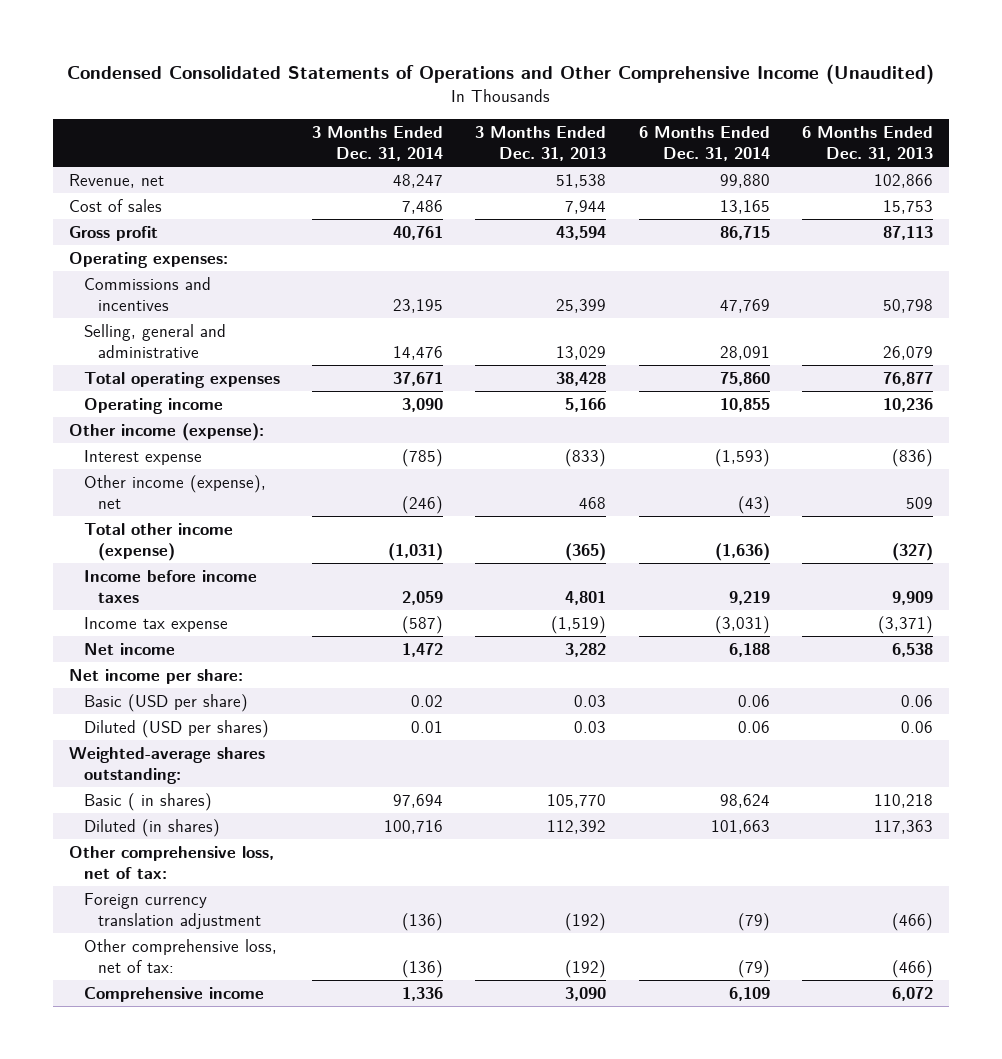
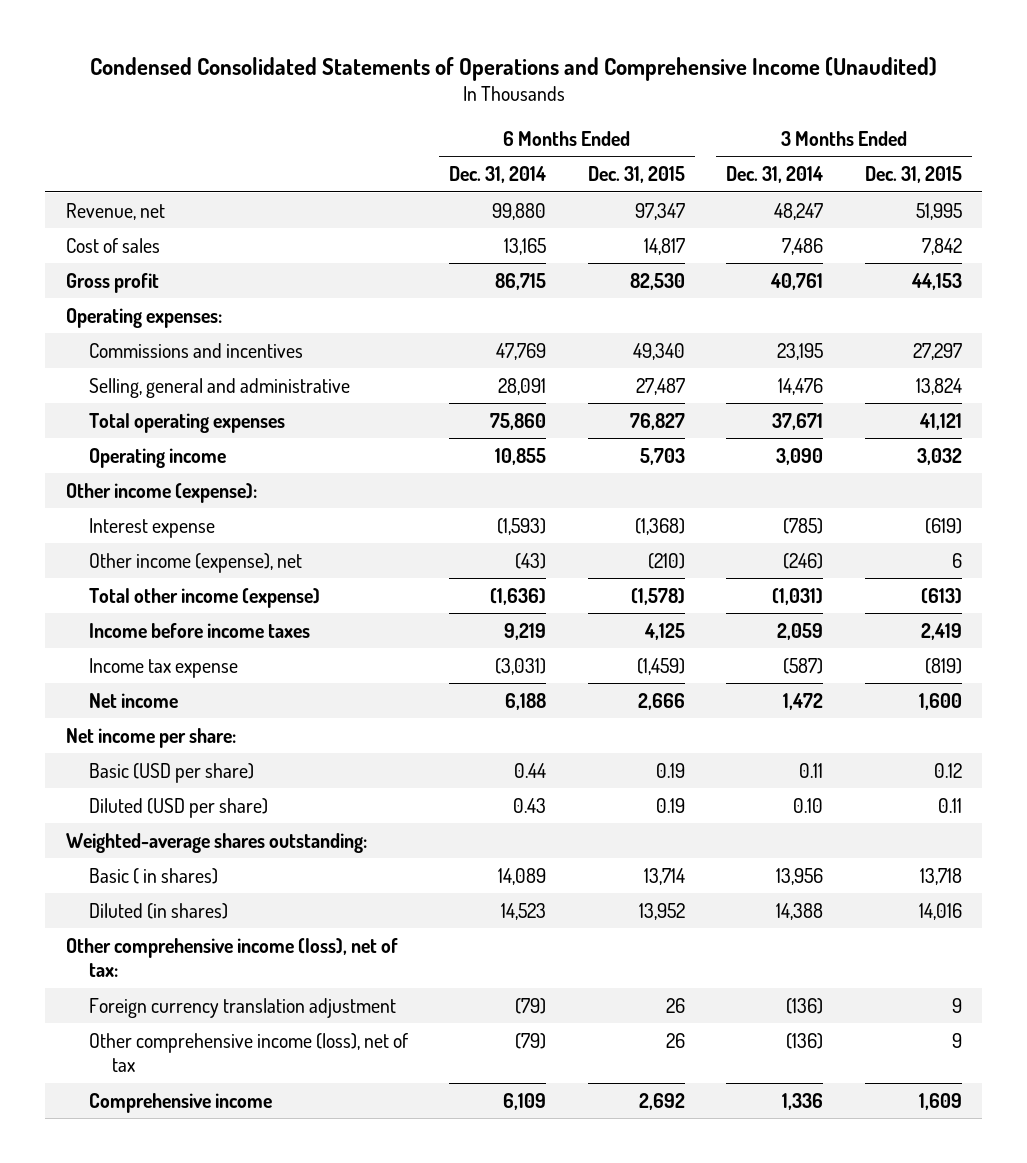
- Condensed Consolidated Statements of Operations and Other Comprehensive Income (Unaudited)
+ Condensed Consolidated Statements of Operations and Comprehensive Income (Unaudited)
- | 3 Months Ended Dec. 31, 2014 | 3 Months Ended Dec. 31, 2013 | 6 Months Ended Dec. 31, 2014 | 6 Months Ended Dec. 31, 2013
+ | 6 Months Ended Dec. 31, 2014 | 6 Months Ended Dec. 31, 2015 | 3 Months Ended Dec. 31, 2014 | 3 Months Ended Dec. 31, 2015
- Basic (USD per share) | 0.02 | 0.03 | 0.06 | 0.06
- Diluted (USD per shares) | 0.01 | 0.03 | 0.06 | 0.06
+ Basic (USD per share) | 0.44 | 0.19 | 0.11 | 0.12
+ Diluted (USD per share) | 0.43 | 0.19 | 0.10 | 0.11
- Basic ( in shares) | 97,694 | 105,770 | 98,624 | 110,218
- Diluted (in shares) | 100,716 | 112,392 | 101,663 | 117,363
- Other comprehensive loss, net of tax:
+ Basic ( in shares) | 14,089 | 13,714 | 13,956 | 13,718
+ Diluted (in shares) | 14,523 | 13,952 | 14,388 | 14,016
+ Other comprehensive income (loss), net of tax:
- Other comprehensive loss, net of tax: | (136) | (192) | (79) | (466)
+ Other comprehensive income (loss), net of tax | (79) | 26 | (136) | 9

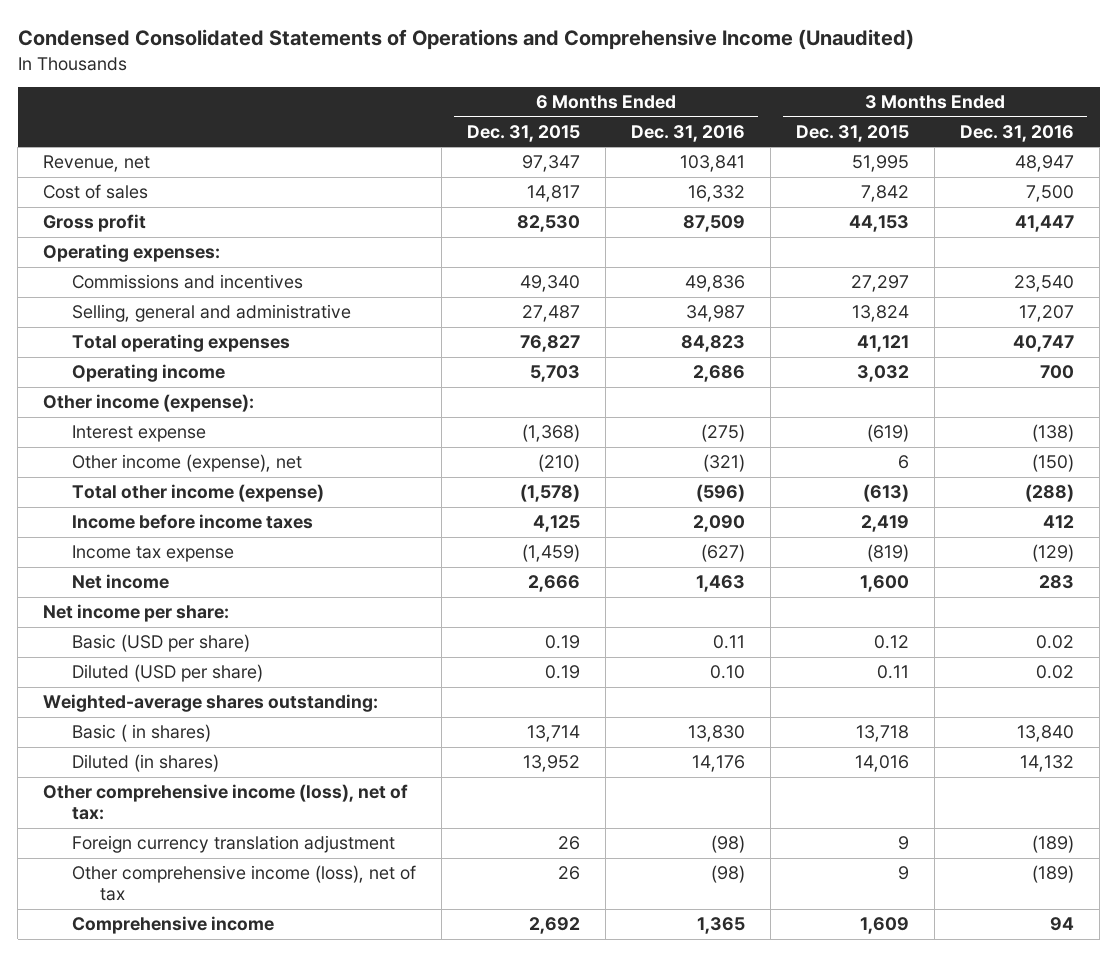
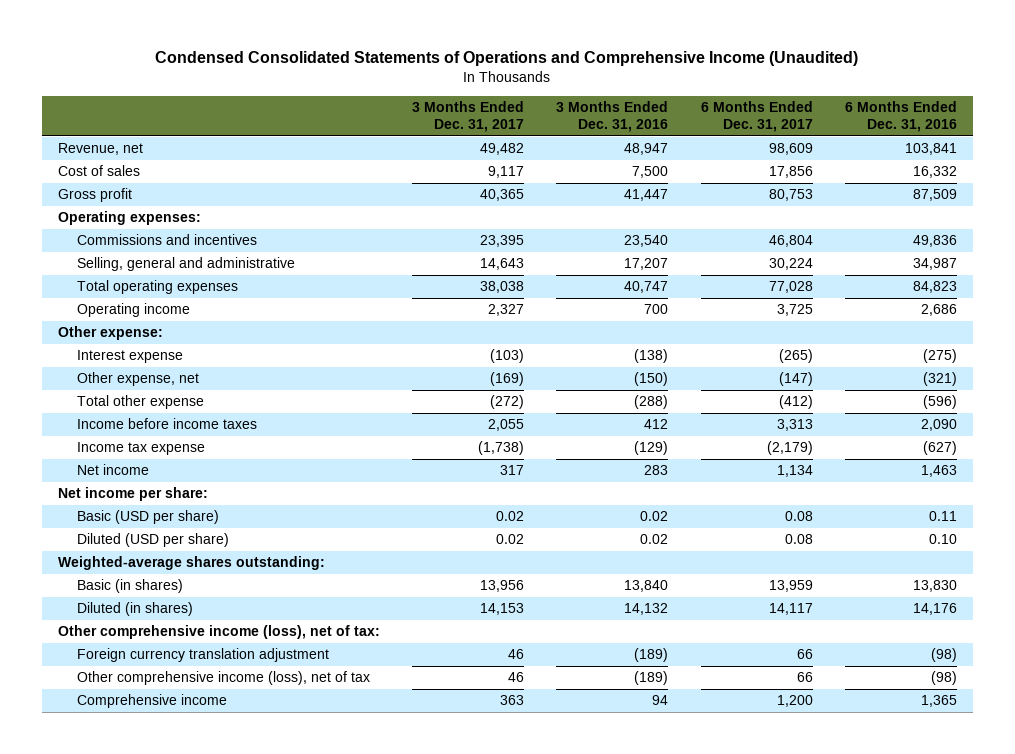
- | 6 Months Ended Dec. 31, 2015 | 6 Months Ended Dec. 31, 2016 | 3 Months Ended Dec. 31, 2015 | 3 Months Ended Dec. 31, 2016
+ | 3 Months Ended Dec. 31, 2017 | 3 Months Ended Dec. 31, 2016 | 6 Months Ended Dec. 31, 2017 | 6 Months Ended Dec. 31, 2016
- Other income (expense):
+ Other expense:
- Other income (expense), net | (210) | (321) | 6 | (150)
- Total other income (expense) | (1,578) | (596) | (613) | (288)
+ Other expense, net | (169) | (150) | (147) | (321)
+ Total other expense | (272) | (288) | (412) | (596)
- Basic ( in shares) | 13,714 | 13,830 | 13,718 | 13,840
+ Basic (in shares) | 13,956 | 13,840 | 13,959 | 13,830

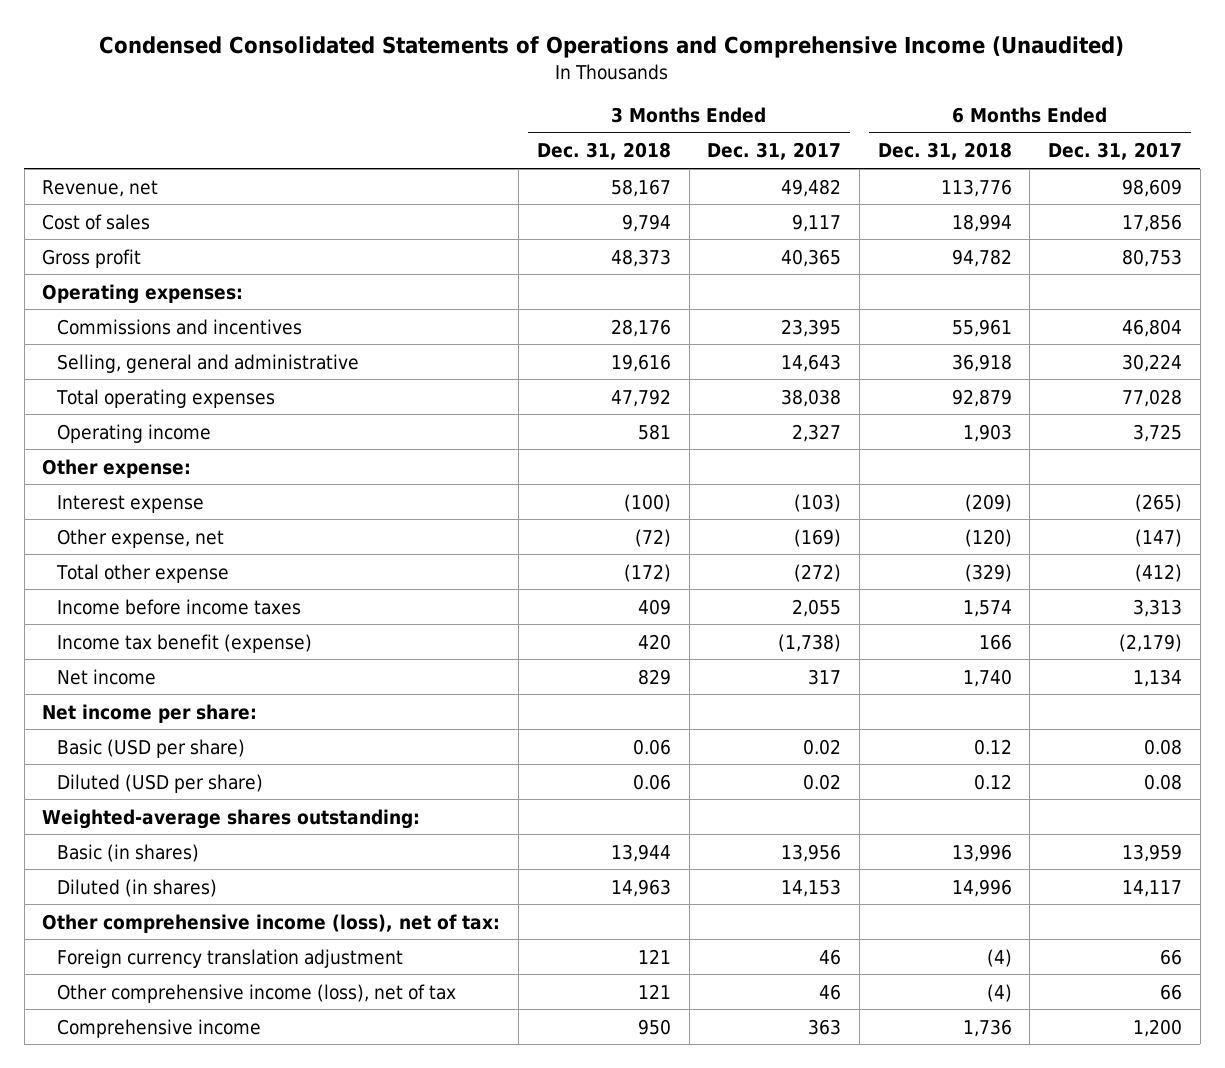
- | 3 Months Ended Dec. 31, 2017 | 3 Months Ended Dec. 31, 2016 | 6 Months Ended Dec. 31, 2017 | 6 Months Ended Dec. 31, 2016
+ | 3 Months Ended Dec. 31, 2018 | 3 Months Ended Dec. 31, 2017 | 6 Months Ended Dec. 31, 2018 | 6 Months Ended Dec. 31, 2017
- Income tax expense | (1,738) | (129) | (2,179) | (627)
+ Income tax benefit (expense) | 420 | (1,738) | 166 | (2,179)

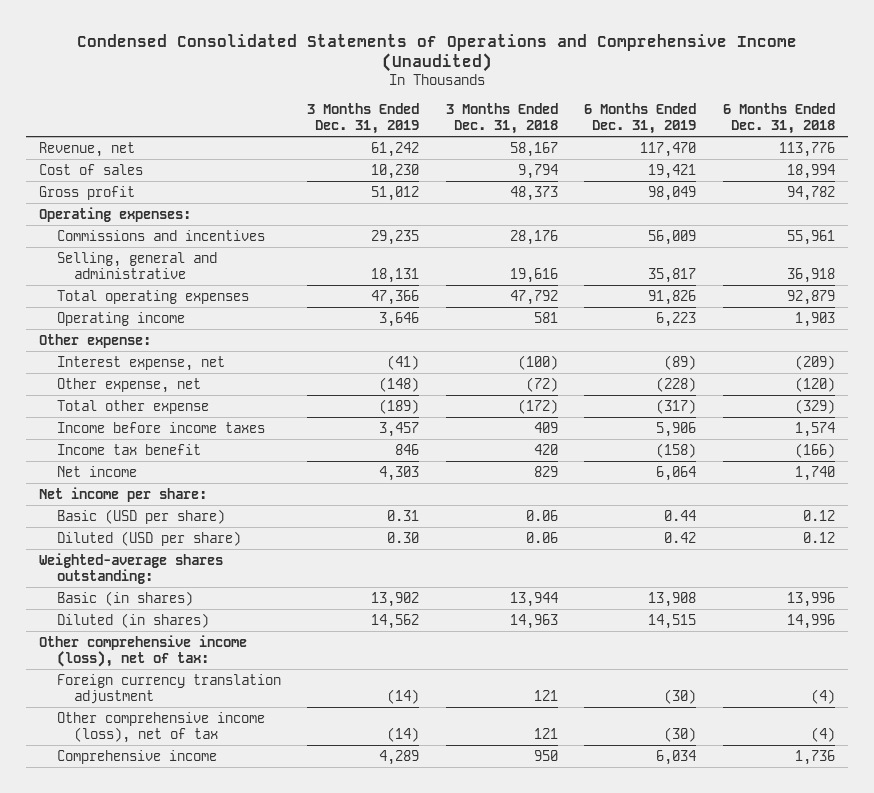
- | 3 Months Ended Dec. 31, 2018 | 3 Months Ended Dec. 31, 2017 | 6 Months Ended Dec. 31, 2018 | 6 Months Ended Dec. 31, 2017
+ | 3 Months Ended Dec. 31, 2019 | 3 Months Ended Dec. 31, 2018 | 6 Months Ended Dec. 31, 2019 | 6 Months Ended Dec. 31, 2018
- Interest expense | (100) | (103) | (209) | (265)
+ Interest expense, net | (41) | (100) | (89) | (209)
- Income tax benefit (expense) | 420 | (1,738) | 166 | (2,179)
+ Income tax benefit | 846 | 420 | (158) | (166)

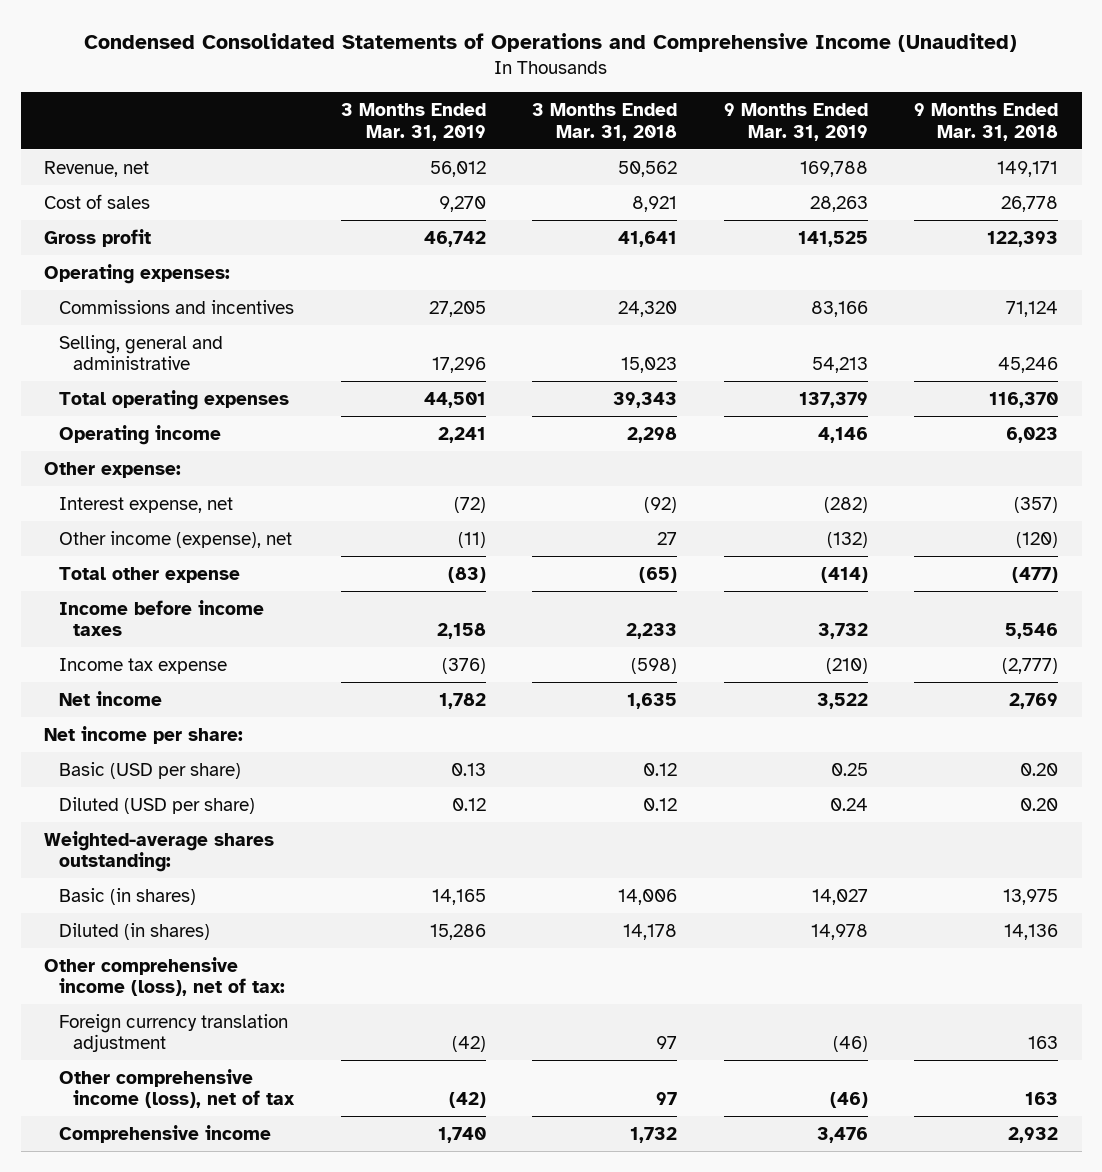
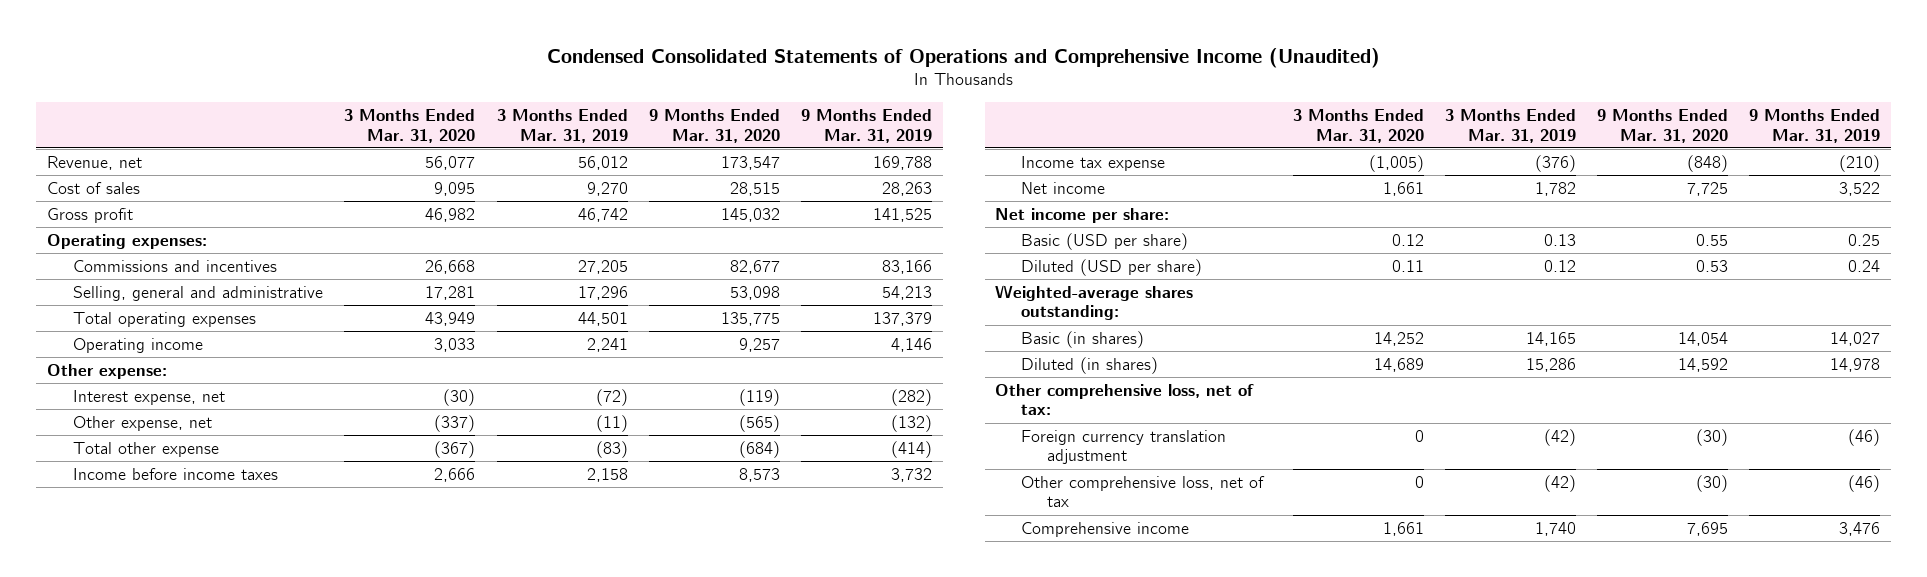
- | 3 Months Ended Mar. 31, 2019 | 3 Months Ended Mar. 31, 2018 | 9 Months Ended Mar. 31, 2019 | 9 Months Ended Mar. 31, 2018
+ | 3 Months Ended Mar. 31, 2020 | 3 Months Ended Mar. 31, 2019 | 9 Months Ended Mar. 31, 2020 | 9 Months Ended Mar. 31, 2019
- Other income (expense), net | (11) | 27 | (132) | (120)
+ Other expense, net | (337) | (11) | (565) | (132)
- Other comprehensive income (loss), net of tax:
+ Other comprehensive loss, net of tax:
- Other comprehensive income (loss), net of tax | (42) | 97 | (46) | 163
+ Other comprehensive loss, net of tax | 0 | (42) | (30) | (46)

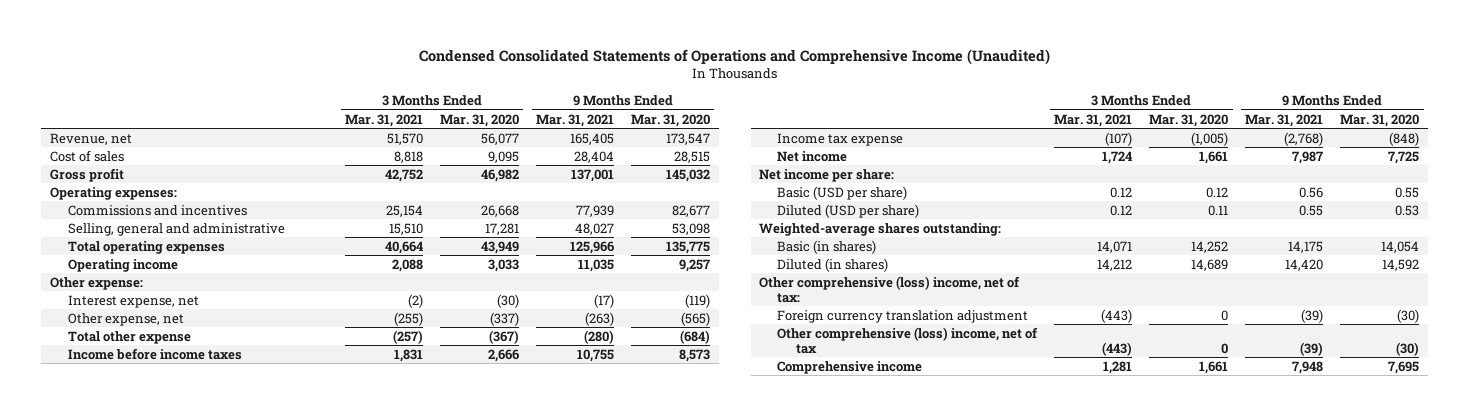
- | 3 Months Ended Mar. 31, 2020 | 3 Months Ended Mar. 31, 2019 | 9 Months Ended Mar. 31, 2020 | 9 Months Ended Mar. 31, 2019
+ | 3 Months Ended Mar. 31, 2021 | 3 Months Ended Mar. 31, 2020 | 9 Months Ended Mar. 31, 2021 | 9 Months Ended Mar. 31, 2020
- Other comprehensive loss, net of tax:
+ Other comprehensive (loss) income, net of tax:
- Other comprehensive loss, net of tax | 0 | (42) | (30) | (46)
+ Other comprehensive (loss) income, net of tax | (443) | 0 | (39) | (30)

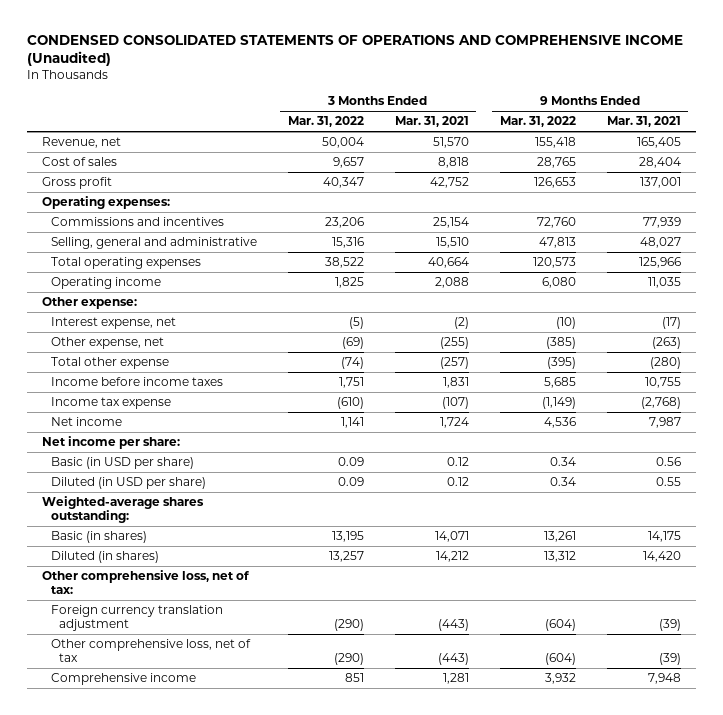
- Condensed Consolidated Statements of Operations and Comprehensive Income (Unaudited)
+ CONDENSED CONSOLIDATED STATEMENTS OF OPERATIONS AND COMPREHENSIVE INCOME (Unaudited)
- | 3 Months Ended Mar. 31, 2021 | 3 Months Ended Mar. 31, 2020 | 9 Months Ended Mar. 31, 2021 | 9 Months Ended Mar. 31, 2020
+ | 3 Months Ended Mar. 31, 2022 | 3 Months Ended Mar. 31, 2021 | 9 Months Ended Mar. 31, 2022 | 9 Months Ended Mar. 31, 2021
- Basic (USD per share) | 0.12 | 0.12 | 0.56 | 0.55
- Diluted (USD per share) | 0.12 | 0.11 | 0.55 | 0.53
+ Basic (in USD per share) | 0.09 | 0.12 | 0.34 | 0.56
+ Diluted (in USD per share) | 0.09 | 0.12 | 0.34 | 0.55
- Other comprehensive (loss) income, net of tax:
+ Other comprehensive loss, net of tax:
- Other comprehensive (loss) income, net of tax | (443) | 0 | (39) | (30)
+ Other comprehensive loss, net of tax | (290) | (443) | (604) | (39)

